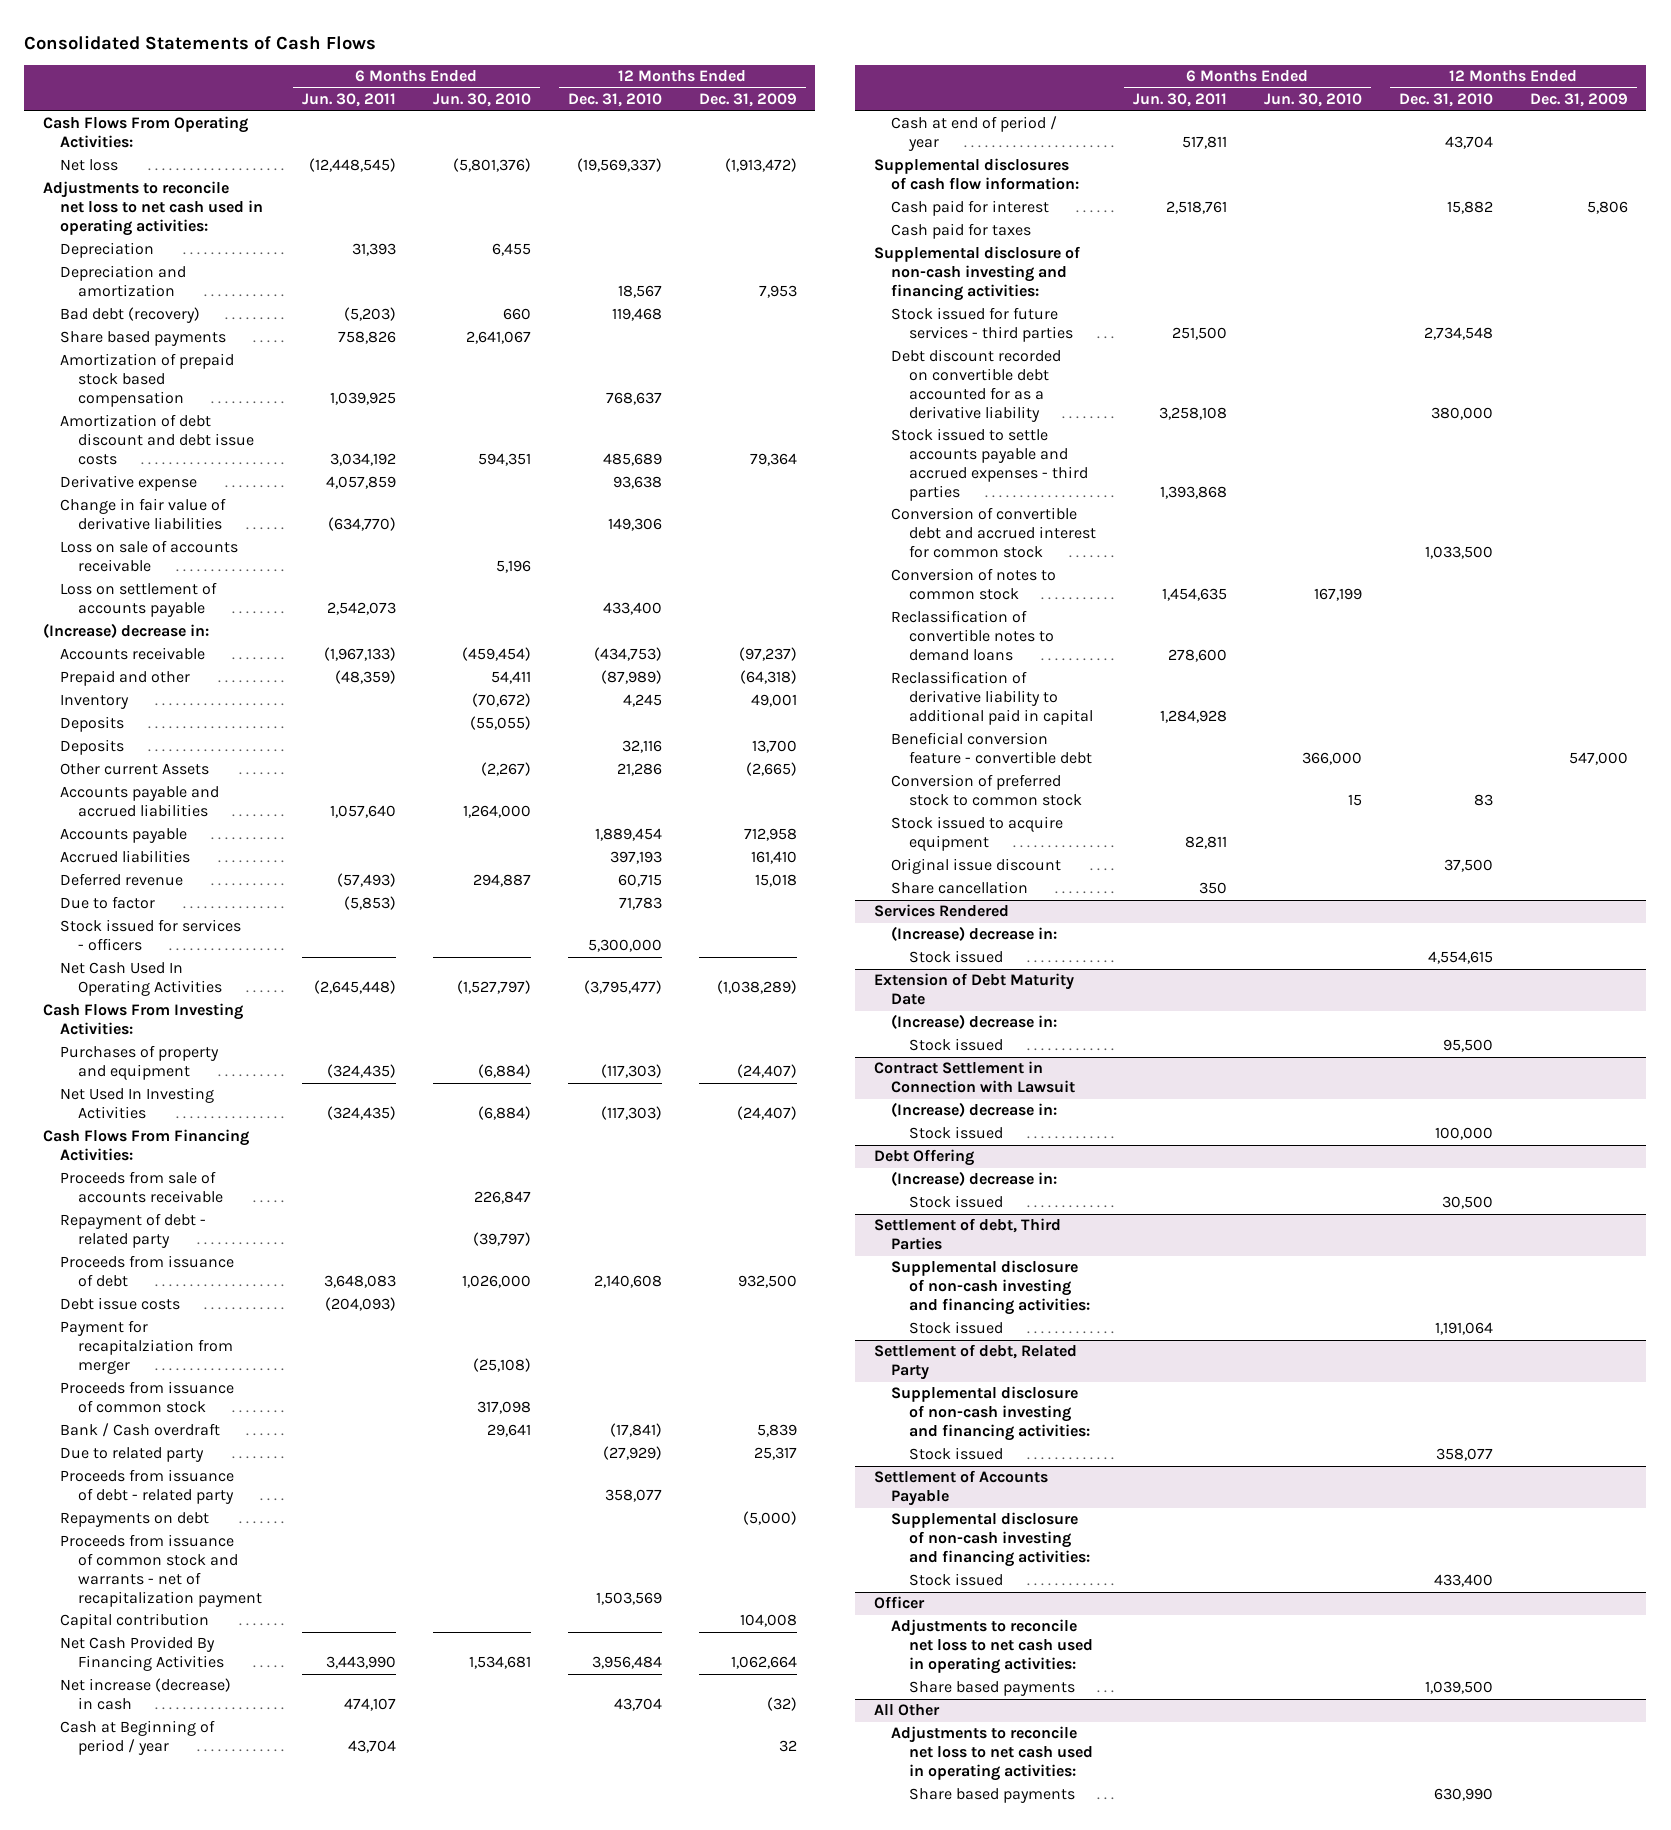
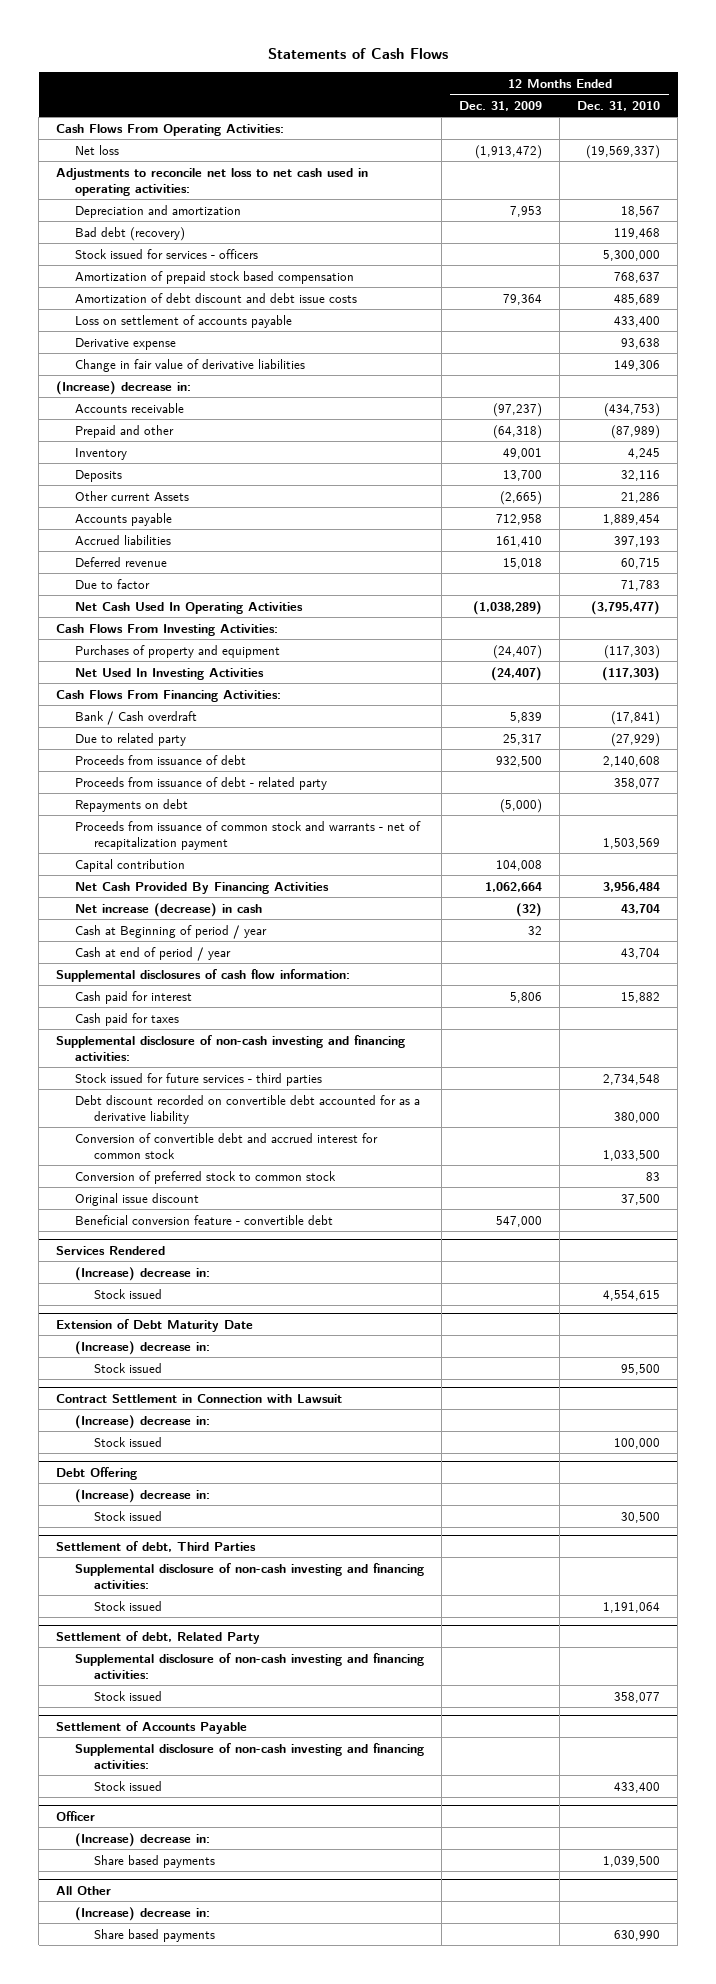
- Consolidated Statements of Cash Flows
+ Statements of Cash Flows
- | 6 Months Ended Jun. 30, 2011 | 6 Months Ended Jun. 30, 2010 | 12 Months Ended Dec. 31, 2010 | 12 Months Ended Dec. 31, 2009
+ | 12 Months Ended Dec. 31, 2009 | 12 Months Ended Dec. 31, 2010
- Depreciation | 31,393 | 6,455 | |
- Share based payments | 758,826 | 2,641,067 | |
moved up: Stock issued for services - officers | | 5,300,000
moved up: Loss on settlement of accounts payable | | 433,400
- Loss on sale of accounts receivable | | 5,196 | |
- Deposits | | (55,055) | |
- Accounts payable and accrued liabilities | 1,057,640 | 1,264,000 | |
- Proceeds from sale of accounts receivable | | 226,847 | |
- Repayment of debt - related party | | (39,797) | |
- Debt issue costs | (204,093) | | |
- Payment for recapitalziation from merger | | (25,108) | |
- Proceeds from issuance of common stock | | 317,098 | |
moved down: Proceeds from issuance of debt | 932,500 | 2,140,608
- Stock issued to settle accounts payable and accrued expenses - third parties | 1,393,868 | | |
- Conversion of notes to common stock | 1,454,635 | 167,199 | |
- Reclassification of convertible notes to demand loans | 278,600 | | |
- Reclassification of derivative liability to additional paid in capital | 1,284,928 | | |
- Stock issued to acquire equipment | 82,811 | | |
- Share cancellation | 350 | | |
moved down: Beneficial conversion feature - convertible debt | 547,000 |
@ Officer
- Adjustments to reconcile net loss to net cash used in operating activities:
+ (Increase) decrease in:
@ All Other
- Adjustments to reconcile net loss to net cash used in operating activities:
+ (Increase) decrease in:

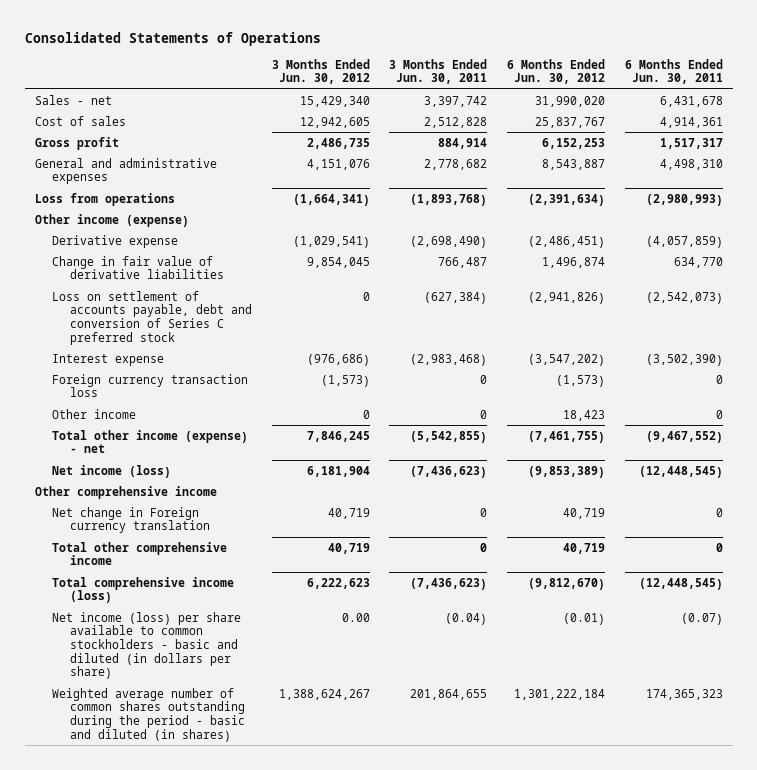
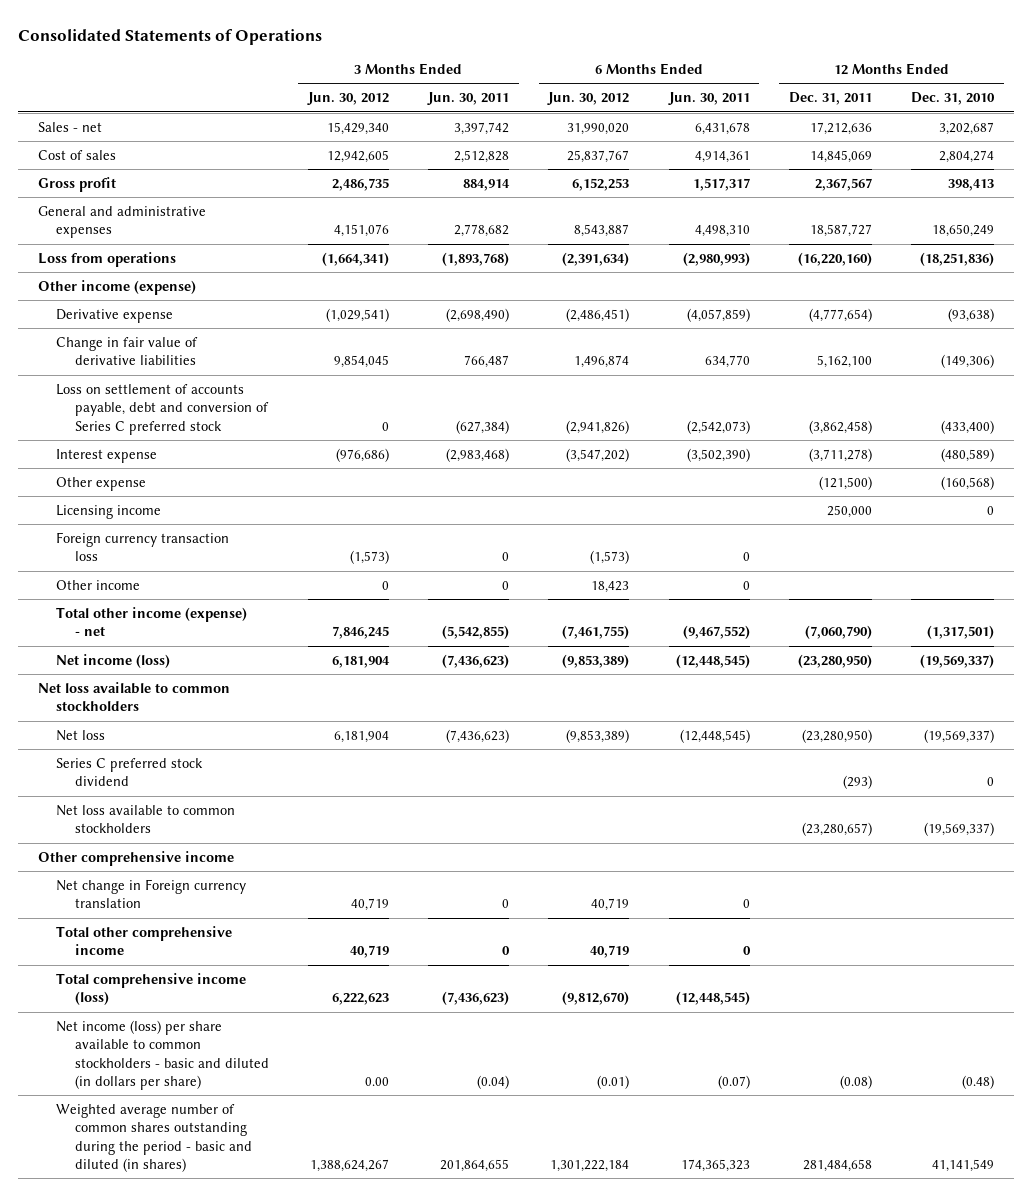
- | 3 Months Ended Jun. 30, 2012 | 3 Months Ended Jun. 30, 2011 | 6 Months Ended Jun. 30, 2012 | 6 Months Ended Jun. 30, 2011
+ | 3 Months Ended Jun. 30, 2012 | 3 Months Ended Jun. 30, 2011 | 6 Months Ended Jun. 30, 2012 | 6 Months Ended Jun. 30, 2011 | 12 Months Ended Dec. 31, 2011 | 12 Months Ended Dec. 31, 2010
+ Other expense | | | | | (121,500) | (160,568)
+ Licensing income | | | | | 250,000 | 0
+ Net loss available to common stockholders
+ Net loss | 6,181,904 | (7,436,623) | (9,853,389) | (12,448,545) | (23,280,950) | (19,569,337)
+ Series C preferred stock dividend | | | | | (293) | 0
+ Net loss available to common stockholders | | | | | (23,280,657) | (19,569,337)

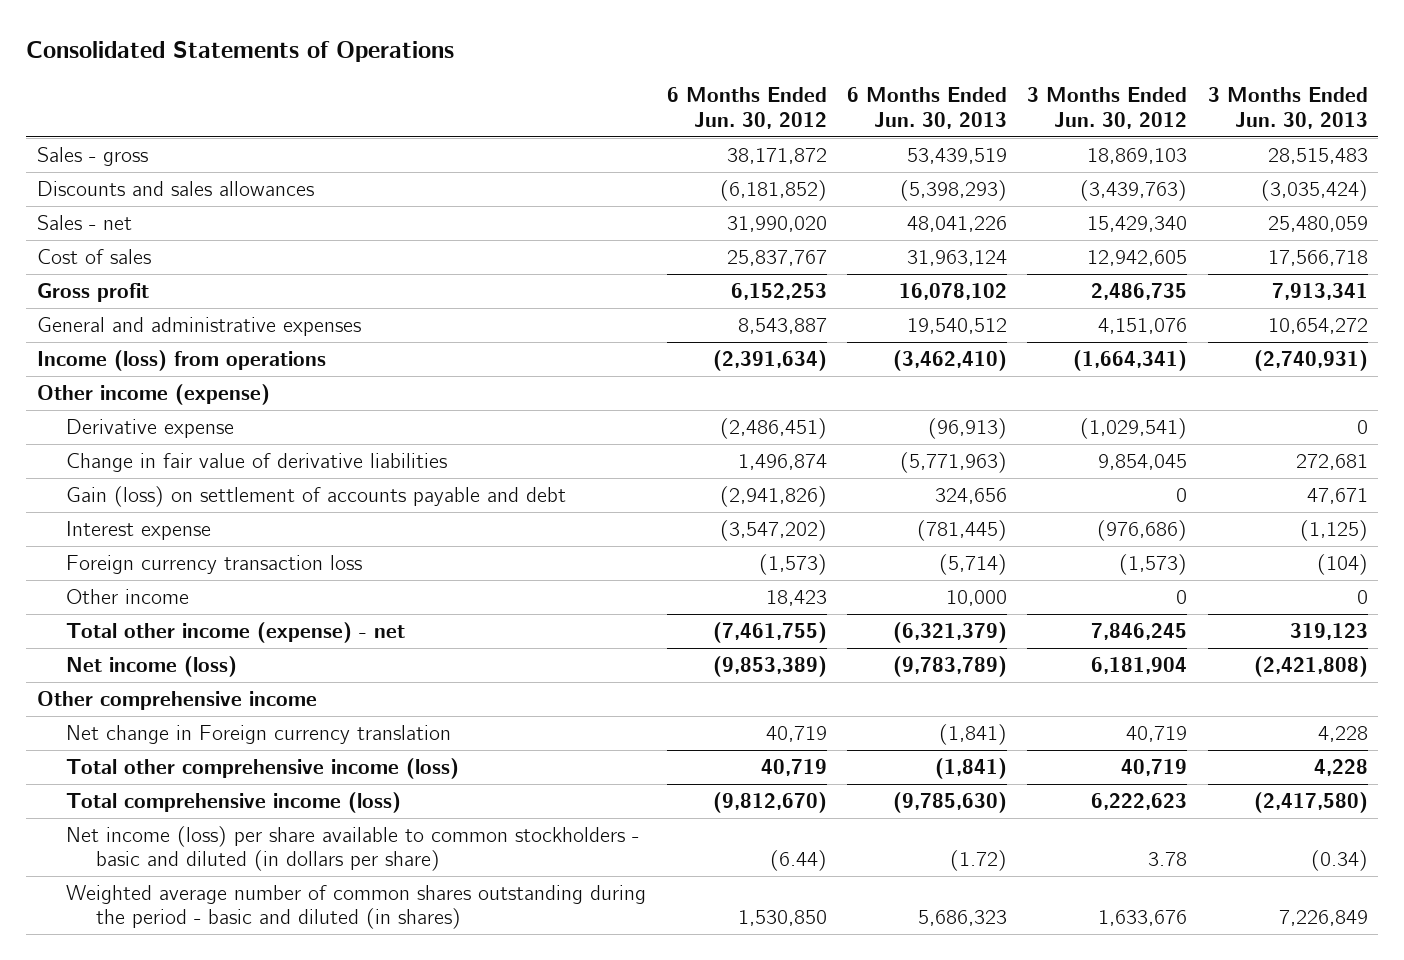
- | 3 Months Ended Jun. 30, 2012 | 3 Months Ended Jun. 30, 2011 | 6 Months Ended Jun. 30, 2012 | 6 Months Ended Jun. 30, 2011 | 12 Months Ended Dec. 31, 2011 | 12 Months Ended Dec. 31, 2010
+ | 6 Months Ended Jun. 30, 2012 | 6 Months Ended Jun. 30, 2013 | 3 Months Ended Jun. 30, 2012 | 3 Months Ended Jun. 30, 2013
+ Sales - gross | 38,171,872 | 53,439,519 | 18,869,103 | 28,515,483
+ Discounts and sales allowances | (6,181,852) | (5,398,293) | (3,439,763) | (3,035,424)
- Loss from operations | (1,664,341) | (1,893,768) | (2,391,634) | (2,980,993) | (16,220,160) | (18,251,836)
+ Income (loss) from operations | (2,391,634) | (3,462,410) | (1,664,341) | (2,740,931)
- Loss on settlement of accounts payable, debt and conversion of Series C preferred stock | 0 | (627,384) | (2,941,826) | (2,542,073) | (3,862,458) | (433,400)
+ Gain (loss) on settlement of accounts payable and debt | (2,941,826) | 324,656 | 0 | 47,671
- Other expense | | | | | (121,500) | (160,568)
- Licensing income | | | | | 250,000 | 0
- Net loss available to common stockholders
- Net loss | 6,181,904 | (7,436,623) | (9,853,389) | (12,448,545) | (23,280,950) | (19,569,337)
- Series C preferred stock dividend | | | | | (293) | 0
- Net loss available to common stockholders | | | | | (23,280,657) | (19,569,337)
- Total other comprehensive income | 40,719 | 0 | 40,719 | 0 | |
+ Total other comprehensive income (loss) | 40,719 | (1,841) | 40,719 | 4,228
- Net income (loss) per share available to common stockholders - basic and diluted (in dollars per share) | 0.00 | (0.04) | (0.01) | (0.07) | (0.08) | (0.48)
- Weighted average number of common shares outstanding during the period - basic and diluted (in shares) | 1,388,624,267 | 201,864,655 | 1,301,222,184 | 174,365,323 | 281,484,658 | 41,141,549
+ Net income (loss) per share available to common stockholders - basic and diluted (in dollars per share) | (6.44) | (1.72) | 3.78 | (0.34)
+ Weighted average number of common shares outstanding during the period - basic and diluted (in shares) | 1,530,850 | 5,686,323 | 1,633,676 | 7,226,849

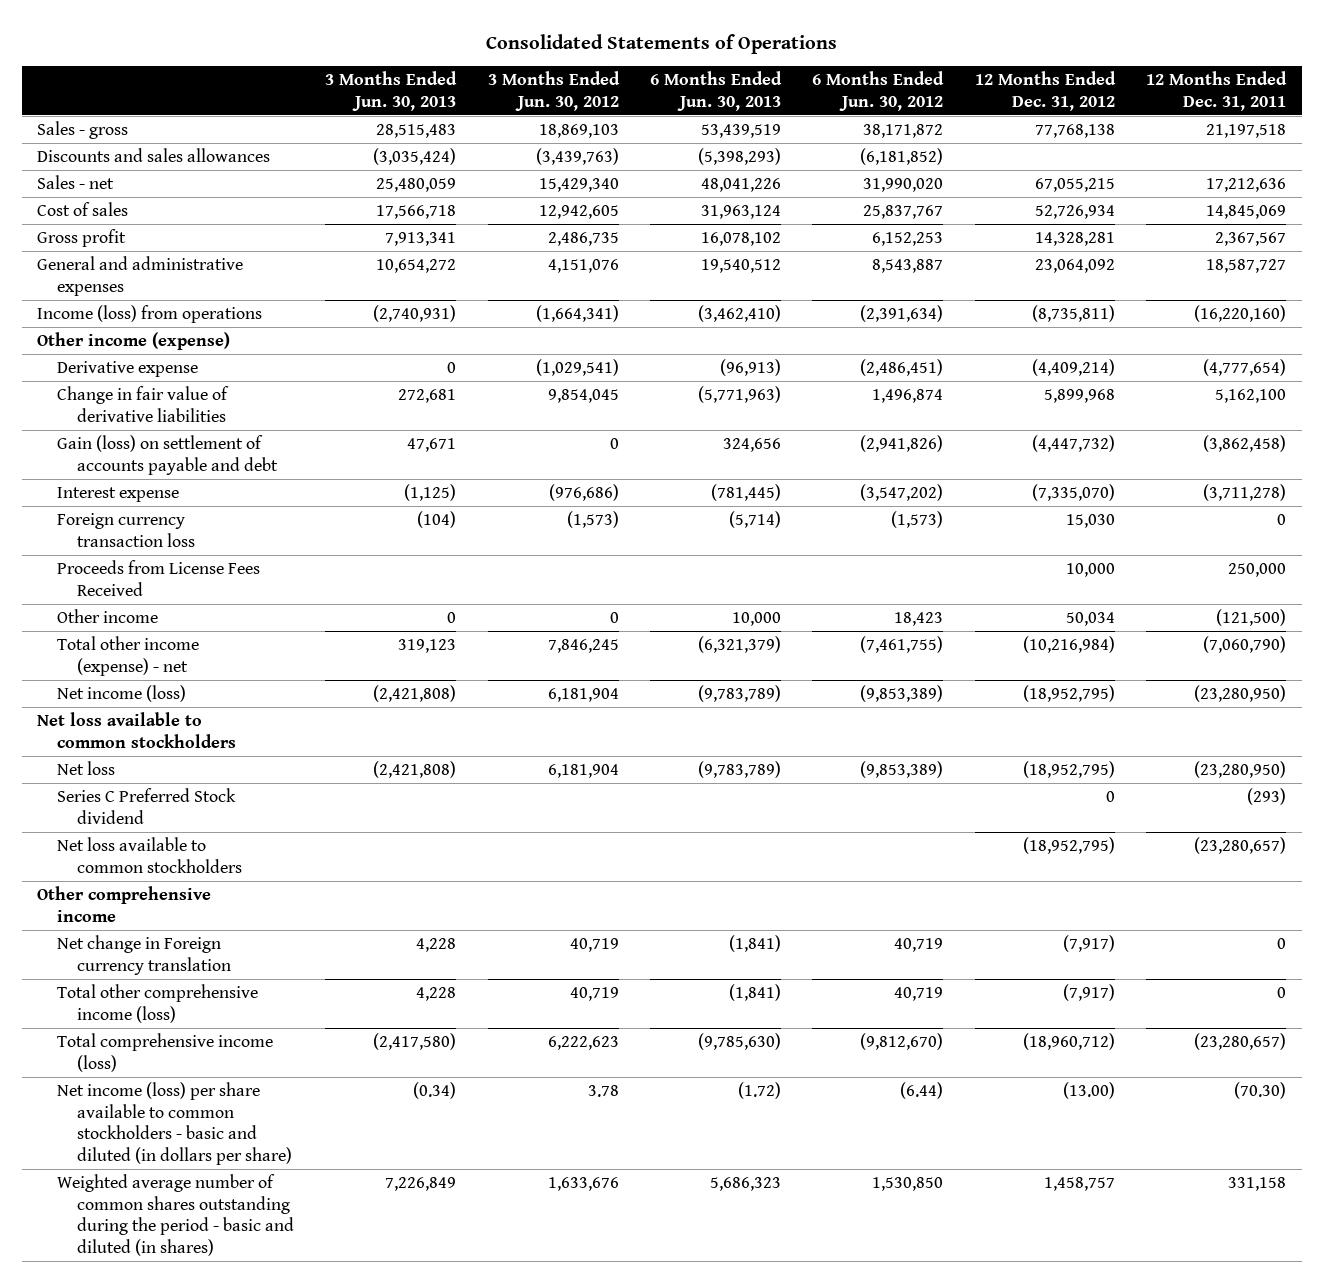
- | 6 Months Ended Jun. 30, 2012 | 6 Months Ended Jun. 30, 2013 | 3 Months Ended Jun. 30, 2012 | 3 Months Ended Jun. 30, 2013
+ | 3 Months Ended Jun. 30, 2013 | 3 Months Ended Jun. 30, 2012 | 6 Months Ended Jun. 30, 2013 | 6 Months Ended Jun. 30, 2012 | 12 Months Ended Dec. 31, 2012 | 12 Months Ended Dec. 31, 2011
+ Proceeds from License Fees Received | | | | | 10,000 | 250,000
+ Net loss available to common stockholders
+ Net loss | (2,421,808) | 6,181,904 | (9,783,789) | (9,853,389) | (18,952,795) | (23,280,950)
+ Series C Preferred Stock dividend | | | | | 0 | (293)
+ Net loss available to common stockholders | | | | | (18,952,795) | (23,280,657)

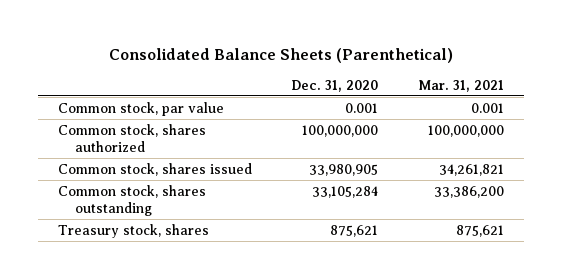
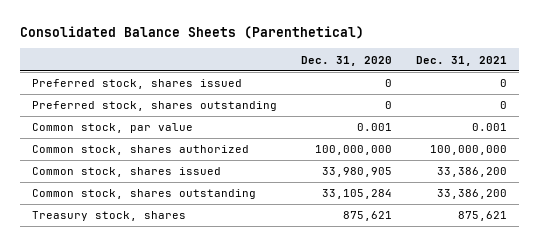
- | Dec. 31, 2020 | Mar. 31, 2021
+ | Dec. 31, 2020 | Dec. 31, 2021
+ Preferred stock, shares issued | 0 | 0
+ Preferred stock, shares outstanding | 0 | 0

